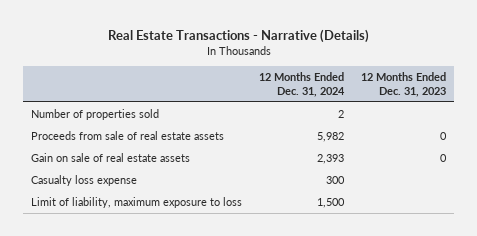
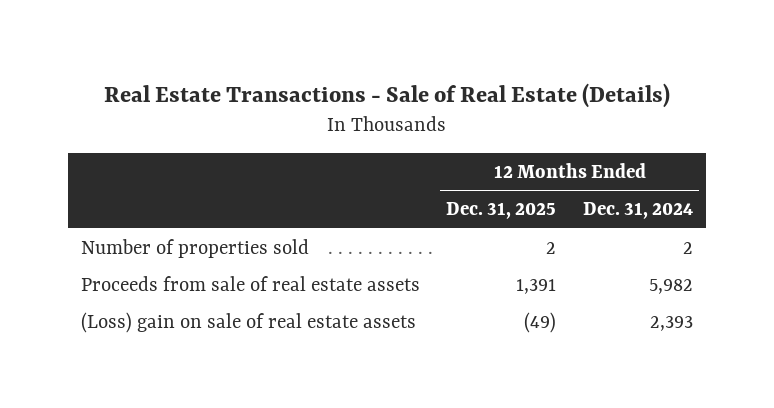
- Real Estate Transactions - Narrative (Details)
+ Real Estate Transactions - Sale of Real Estate (Details)
- | 12 Months Ended Dec. 31, 2024 | 12 Months Ended Dec. 31, 2023
+ | 12 Months Ended Dec. 31, 2025 | 12 Months Ended Dec. 31, 2024
- Gain on sale of real estate assets | 2,393 | 0
- Casualty loss expense | 300 |
- Limit of liability, maximum exposure to loss | 1,500 |
+ (Loss) gain on sale of real estate assets | (49) | 2,393

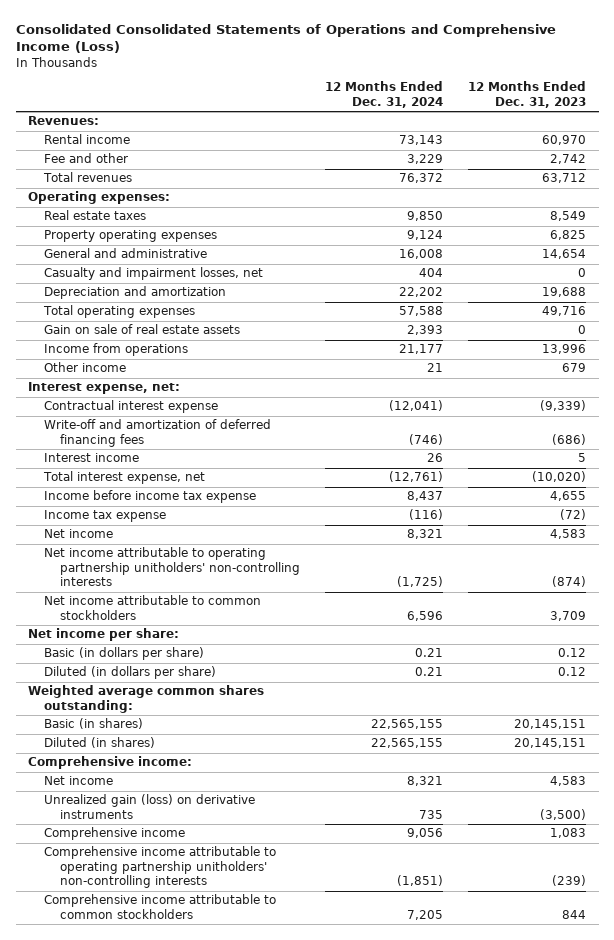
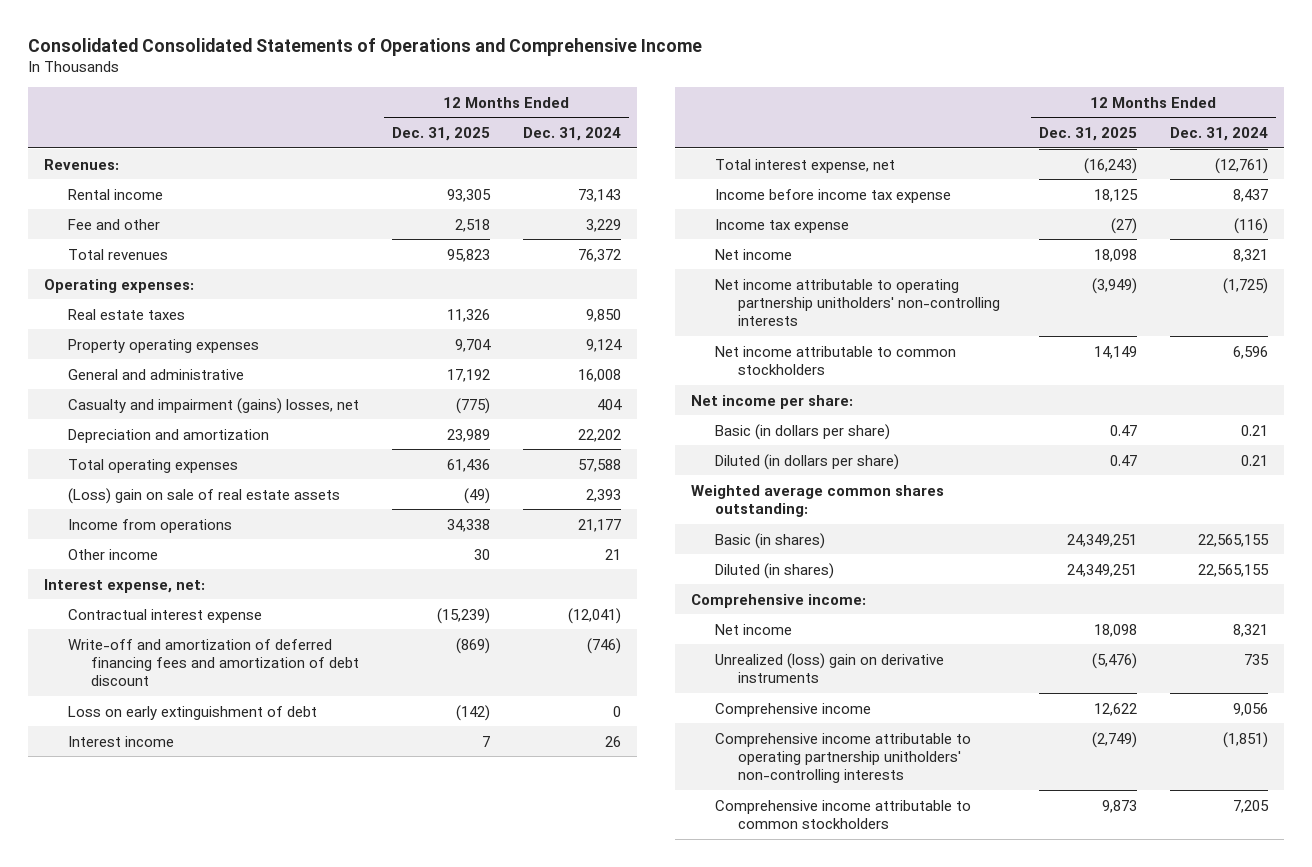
- Consolidated Consolidated Statements of Operations and Comprehensive Income (Loss)
+ Consolidated Consolidated Statements of Operations and Comprehensive Income
- | 12 Months Ended Dec. 31, 2024 | 12 Months Ended Dec. 31, 2023
+ | 12 Months Ended Dec. 31, 2025 | 12 Months Ended Dec. 31, 2024
- Casualty and impairment losses, net | 404 | 0
+ Casualty and impairment (gains) losses, net | (775) | 404
- Gain on sale of real estate assets | 2,393 | 0
+ (Loss) gain on sale of real estate assets | (49) | 2,393
- Write-off and amortization of deferred financing fees | (746) | (686)
+ Write-off and amortization of deferred financing fees and amortization of debt discount | (869) | (746)
+ Loss on early extinguishment of debt | (142) | 0
- Unrealized gain (loss) on derivative instruments | 735 | (3,500)
+ Unrealized (loss) gain on derivative instruments | (5,476) | 735

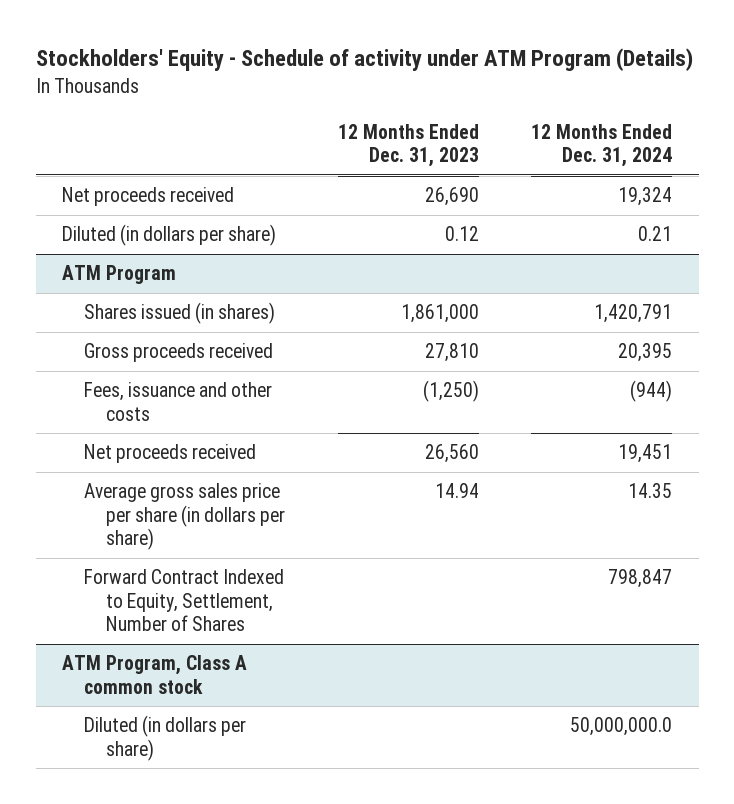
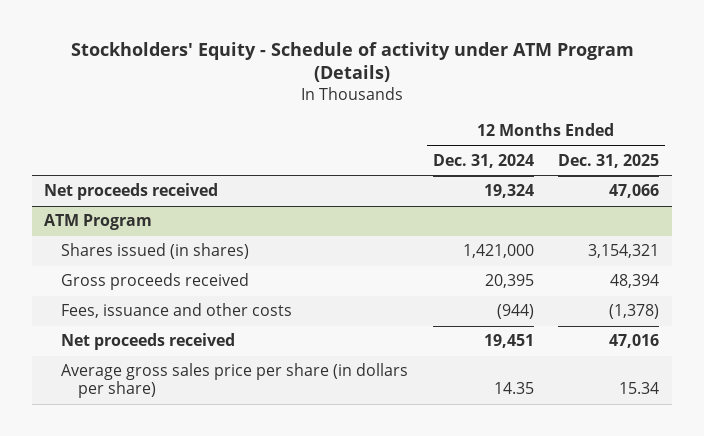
- | 12 Months Ended Dec. 31, 2023 | 12 Months Ended Dec. 31, 2024
+ | 12 Months Ended Dec. 31, 2024 | 12 Months Ended Dec. 31, 2025
- Diluted (in dollars per share) | 0.12 | 0.21
@ ATM Program
- Shares issued (in shares) | 1,861,000 | 1,420,791
+ Shares issued (in shares) | 1,421,000 | 3,154,321
- Forward Contract Indexed to Equity, Settlement, Number of Shares | | 798,847
- ATM Program, Class A common stock
- Diluted (in dollars per share) | | 50,000,000.0

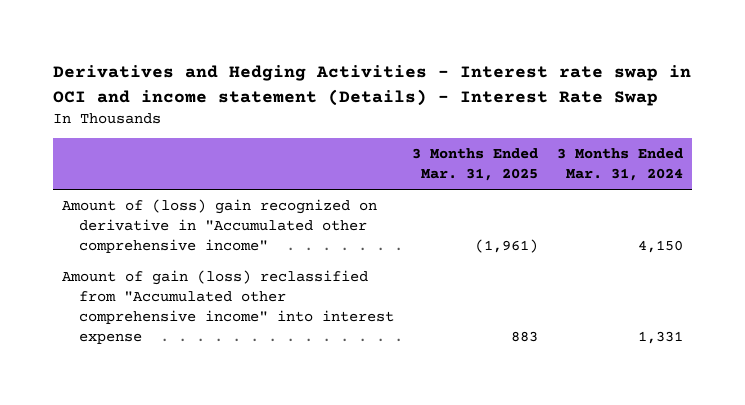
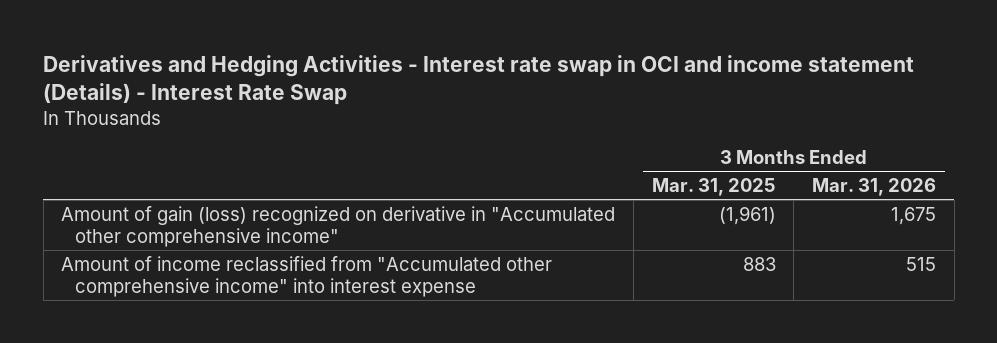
- | 3 Months Ended Mar. 31, 2025 | 3 Months Ended Mar. 31, 2024
+ | 3 Months Ended Mar. 31, 2025 | 3 Months Ended Mar. 31, 2026
- Amount of (loss) gain recognized on derivative in "Accumulated other comprehensive income" | (1,961) | 4,150
- Amount of gain (loss) reclassified from "Accumulated other comprehensive income" into interest expense | 883 | 1,331
+ Amount of gain (loss) recognized on derivative in "Accumulated other comprehensive income" | (1,961) | 1,675
+ Amount of income reclassified from "Accumulated other comprehensive income" into interest expense | 883 | 515

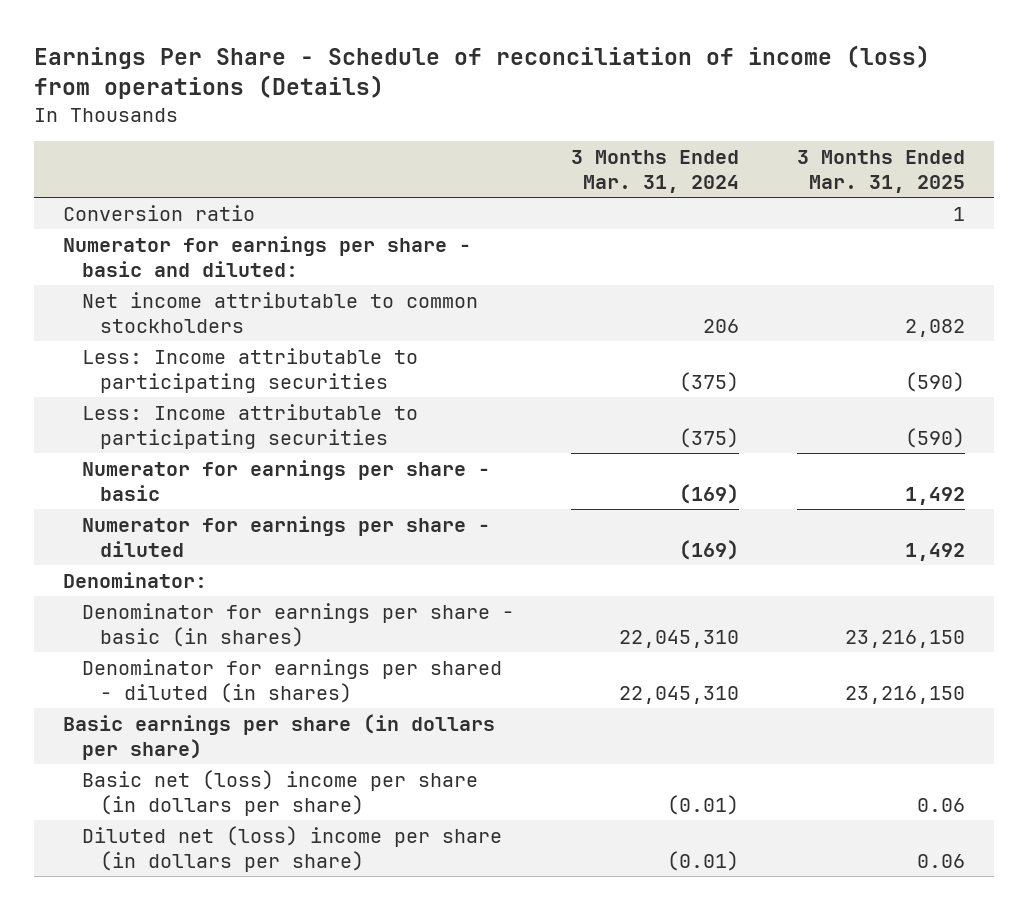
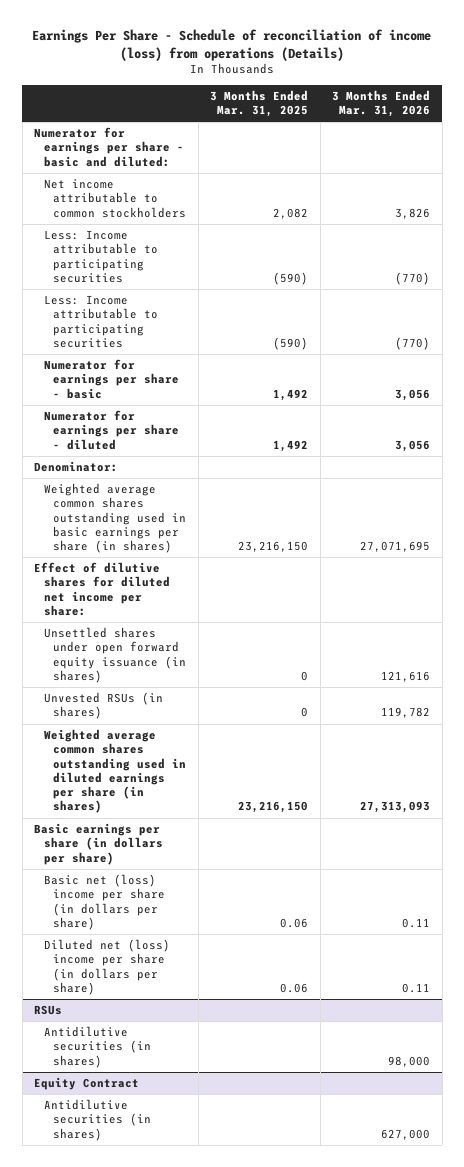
- | 3 Months Ended Mar. 31, 2024 | 3 Months Ended Mar. 31, 2025
+ | 3 Months Ended Mar. 31, 2025 | 3 Months Ended Mar. 31, 2026
- Conversion ratio | | 1
- Denominator for earnings per share - basic (in shares) | 22,045,310 | 23,216,150
- Denominator for earnings per shared - diluted (in shares) | 22,045,310 | 23,216,150
+ Weighted average common shares outstanding used in basic earnings per share (in shares) | 23,216,150 | 27,071,695
+ Effect of dilutive shares for diluted net income per share:
+ Unsettled shares under open forward equity issuance (in shares) | 0 | 121,616
+ Unvested RSUs (in shares) | 0 | 119,782
+ Weighted average common shares outstanding used in diluted earnings per share (in shares) | 23,216,150 | 27,313,093
+ RSUs
+ Antidilutive securities (in shares) | | 98,000
+ Equity Contract
+ Antidilutive securities (in shares) | | 627,000

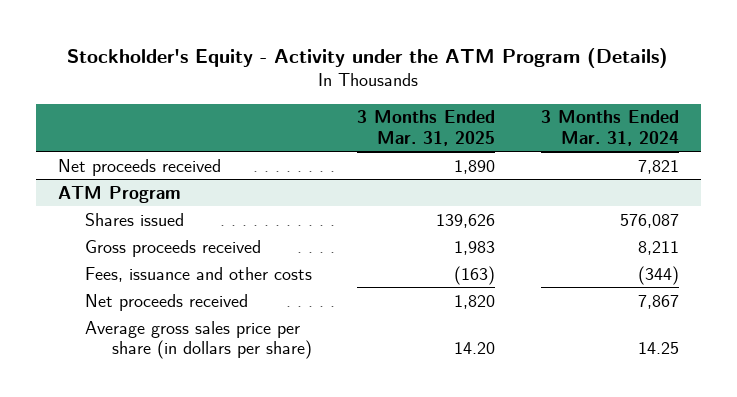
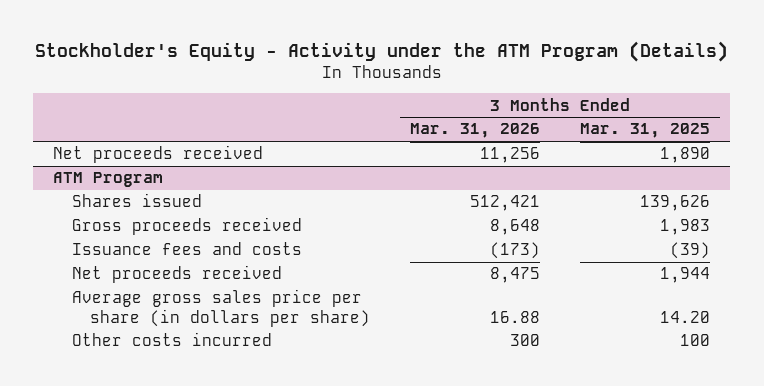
- | 3 Months Ended Mar. 31, 2025 | 3 Months Ended Mar. 31, 2024
+ | 3 Months Ended Mar. 31, 2026 | 3 Months Ended Mar. 31, 2025
@ ATM Program
- Fees, issuance and other costs | (163) | (344)
- Net proceeds received | 1,820 | 7,867
+ Issuance fees and costs | (173) | (39)
+ Net proceeds received | 8,475 | 1,944
+ Other costs incurred | 300 | 100

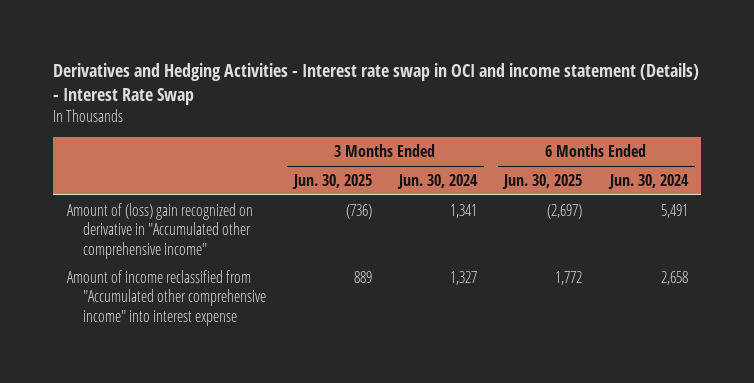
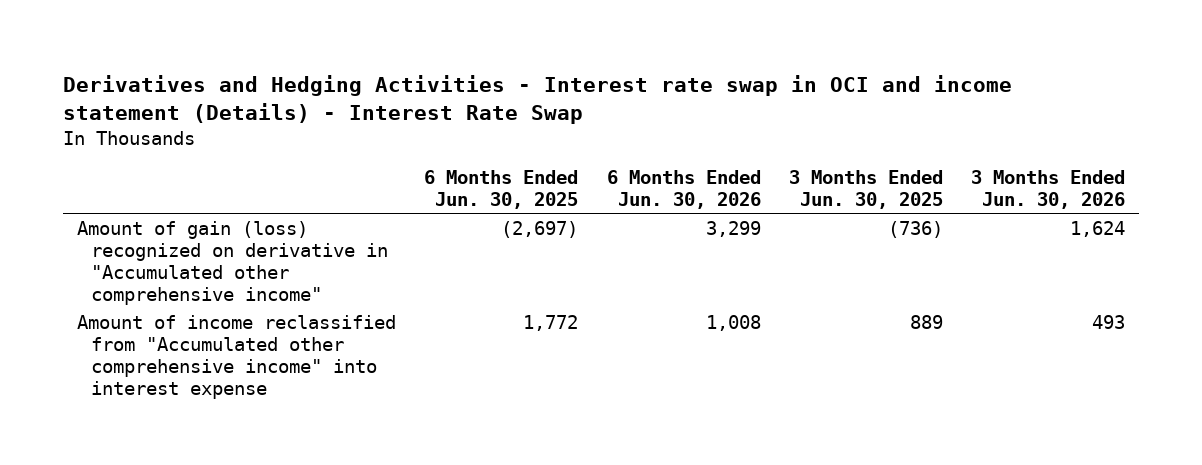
- | 3 Months Ended Jun. 30, 2025 | 3 Months Ended Jun. 30, 2024 | 6 Months Ended Jun. 30, 2025 | 6 Months Ended Jun. 30, 2024
+ | 6 Months Ended Jun. 30, 2025 | 6 Months Ended Jun. 30, 2026 | 3 Months Ended Jun. 30, 2025 | 3 Months Ended Jun. 30, 2026
- Amount of (loss) gain recognized on derivative in "Accumulated other comprehensive income" | (736) | 1,341 | (2,697) | 5,491
+ Amount of gain (loss) recognized on derivative in "Accumulated other comprehensive income" | (2,697) | 3,299 | (736) | 1,624

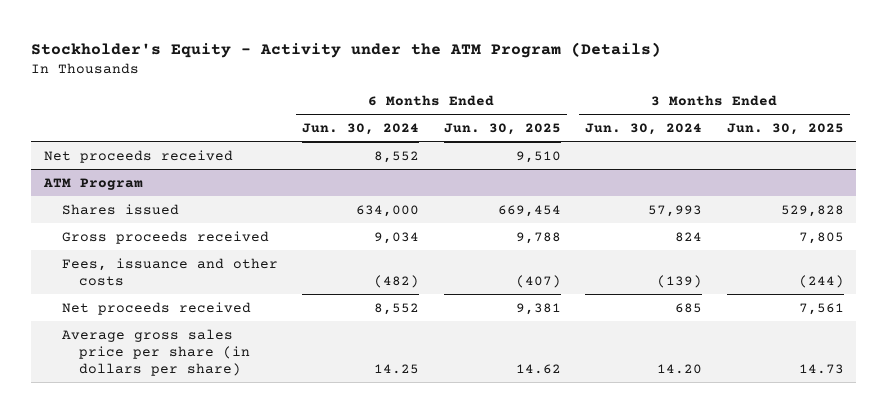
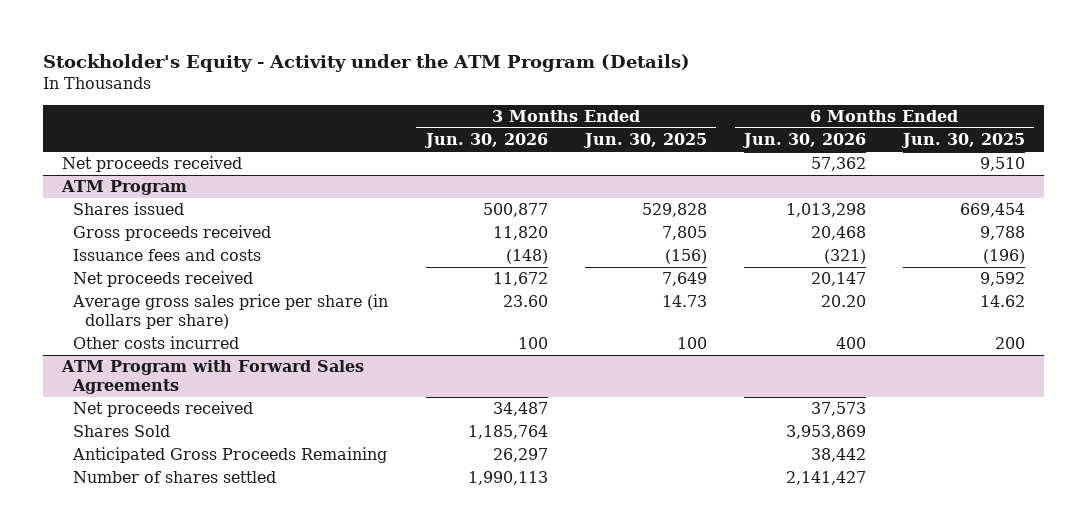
- | 6 Months Ended Jun. 30, 2024 | 6 Months Ended Jun. 30, 2025 | 3 Months Ended Jun. 30, 2024 | 3 Months Ended Jun. 30, 2025
+ | 3 Months Ended Jun. 30, 2026 | 3 Months Ended Jun. 30, 2025 | 6 Months Ended Jun. 30, 2026 | 6 Months Ended Jun. 30, 2025
@ ATM Program
- Fees, issuance and other costs | (482) | (407) | (139) | (244)
- Net proceeds received | 8,552 | 9,381 | 685 | 7,561
+ Issuance fees and costs | (148) | (156) | (321) | (196)
+ Net proceeds received | 11,672 | 7,649 | 20,147 | 9,592
+ Other costs incurred | 100 | 100 | 400 | 200
+ ATM Program with Forward Sales Agreements
+ Net proceeds received | 34,487 | | 37,573 |
+ Shares Sold | 1,185,764 | | 3,953,869 |
+ Anticipated Gross Proceeds Remaining | 26,297 | | 38,442 |
+ Number of shares settled | 1,990,113 | | 2,141,427 |

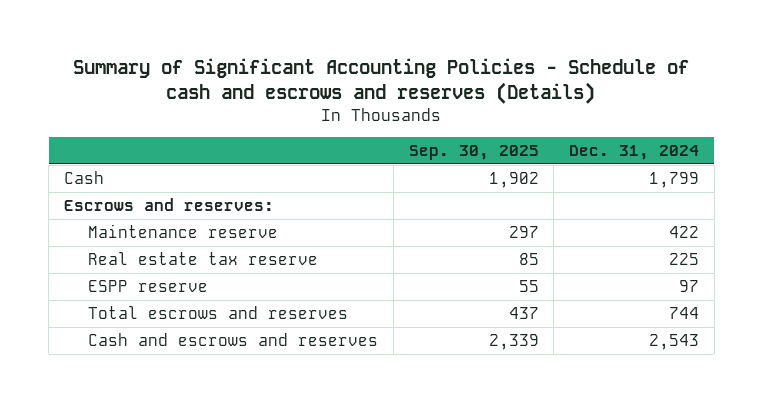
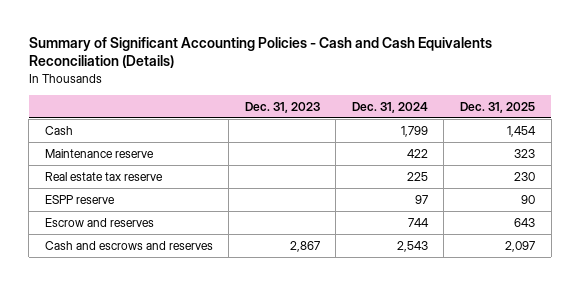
- Summary of Significant Accounting Policies - Schedule of cash and escrows and reserves (Details)
+ Summary of Significant Accounting Policies - Cash and Cash Equivalents Reconciliation (Details)
- | Sep. 30, 2025 | Dec. 31, 2024
+ | Dec. 31, 2023 | Dec. 31, 2024 | Dec. 31, 2025
- Escrows and reserves:
- Total escrows and reserves | 437 | 744
+ Escrow and reserves | | 744 | 643

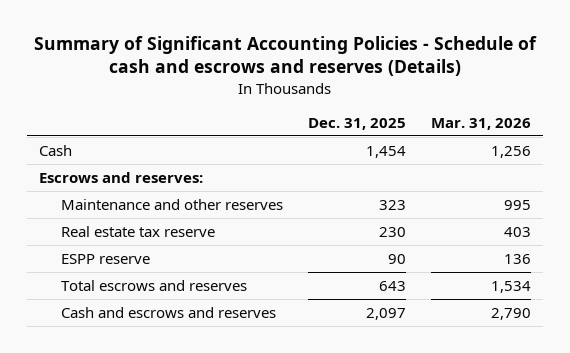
- Summary of Significant Accounting Policies - Cash and Cash Equivalents Reconciliation (Details)
+ Summary of Significant Accounting Policies - Schedule of cash and escrows and reserves (Details)
- | Dec. 31, 2023 | Dec. 31, 2024 | Dec. 31, 2025
+ | Dec. 31, 2025 | Mar. 31, 2026
- Maintenance reserve | | 422 | 323
+ Escrows and reserves:
+ Maintenance and other reserves | 323 | 995
- Escrow and reserves | | 744 | 643
+ Total escrows and reserves | 643 | 1,534

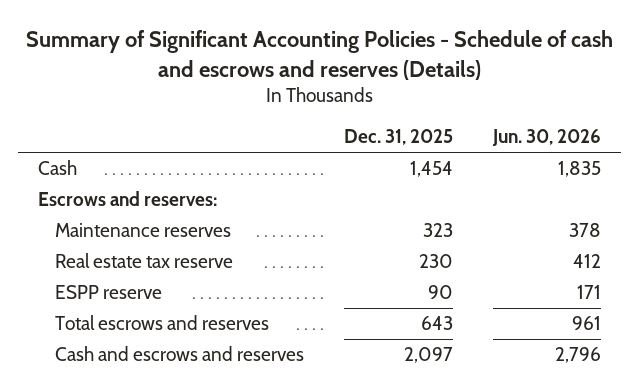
- | Dec. 31, 2025 | Mar. 31, 2026
+ | Dec. 31, 2025 | Jun. 30, 2026
- Maintenance and other reserves | 323 | 995
+ Maintenance reserves | 323 | 378

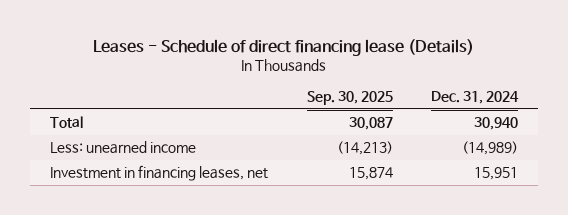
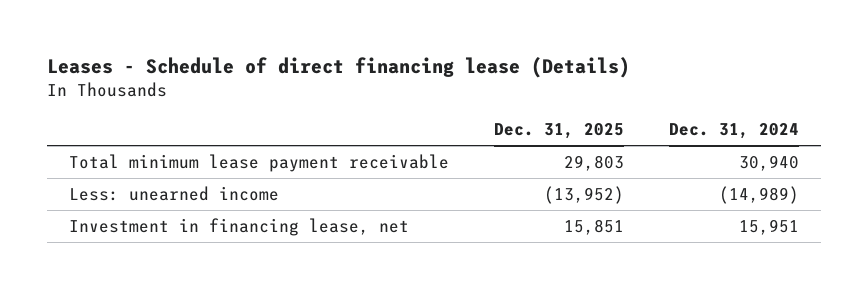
- | Sep. 30, 2025 | Dec. 31, 2024
+ | Dec. 31, 2025 | Dec. 31, 2024
- Total | 30,087 | 30,940
+ Total minimum lease payment receivable | 29,803 | 30,940
- Investment in financing leases, net | 15,874 | 15,951
+ Investment in financing lease, net | 15,851 | 15,951

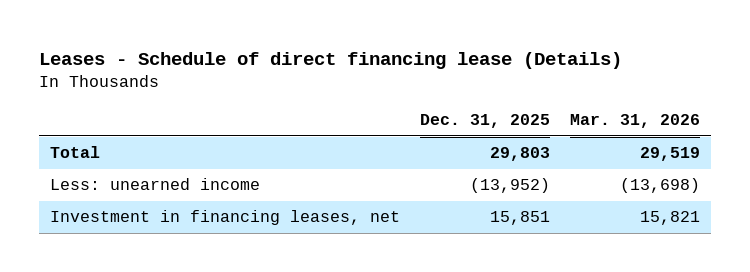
- | Dec. 31, 2025 | Dec. 31, 2024
+ | Dec. 31, 2025 | Mar. 31, 2026
- Total minimum lease payment receivable | 29,803 | 30,940
+ Total | 29,803 | 29,519
- Investment in financing lease, net | 15,851 | 15,951
+ Investment in financing leases, net | 15,851 | 15,821

